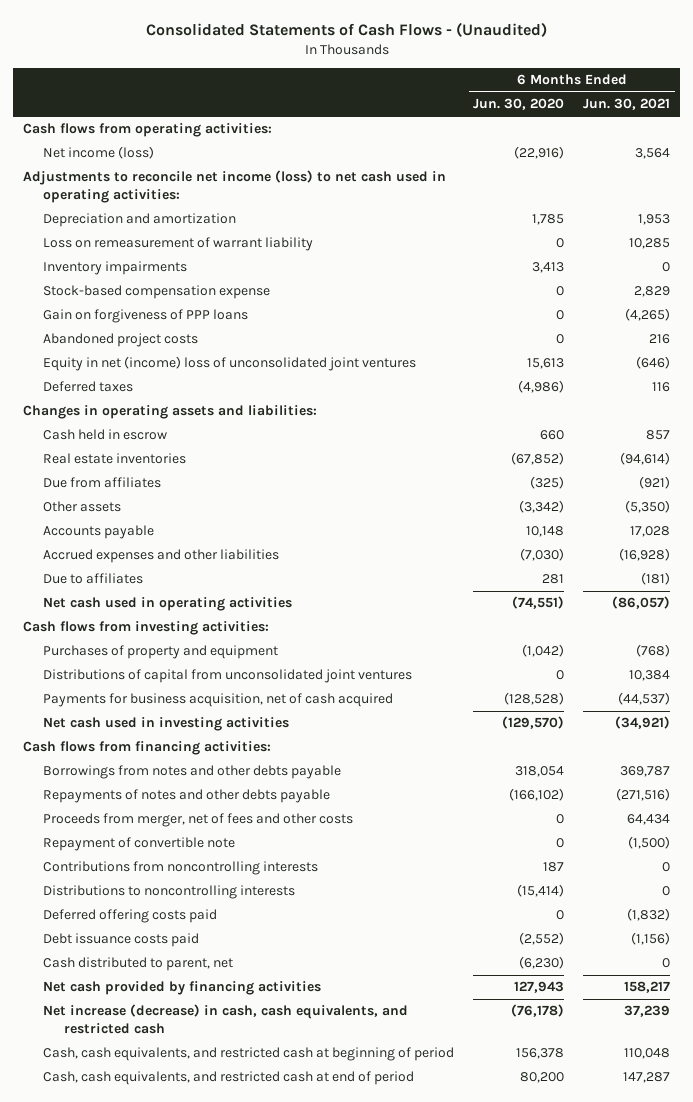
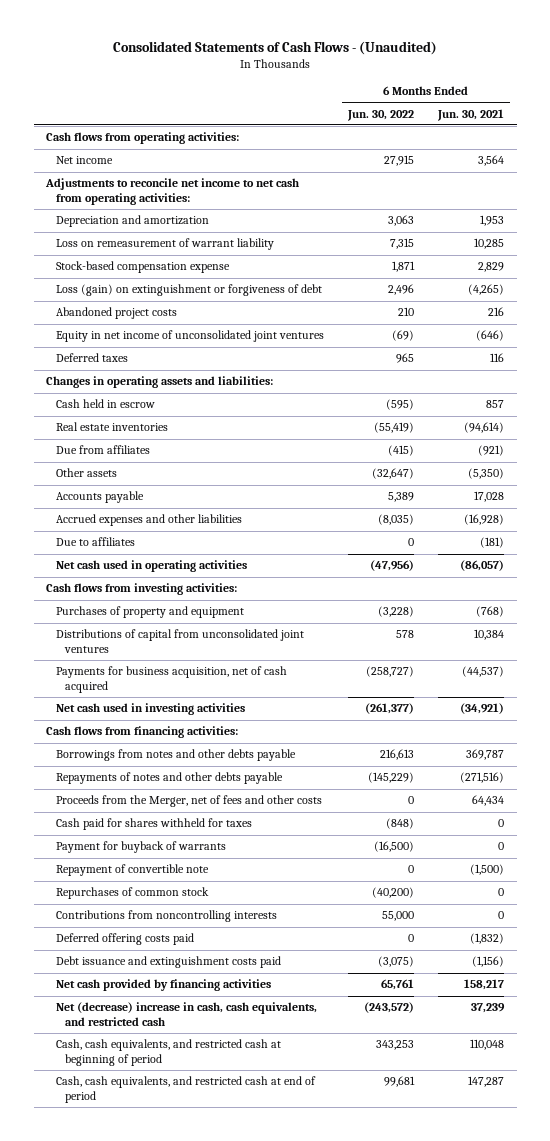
- | 6 Months Ended Jun. 30, 2020 | 6 Months Ended Jun. 30, 2021
+ | 6 Months Ended Jun. 30, 2022 | 6 Months Ended Jun. 30, 2021
- Net income (loss) | (22,916) | 3,564
- Adjustments to reconcile net income (loss) to net cash used in operating activities:
+ Net income | 27,915 | 3,564
+ Adjustments to reconcile net income to net cash from operating activities:
- Inventory impairments | 3,413 | 0
- Gain on forgiveness of PPP loans | 0 | (4,265)
+ Loss (gain) on extinguishment or forgiveness of debt | 2,496 | (4,265)
- Equity in net (income) loss of unconsolidated joint ventures | 15,613 | (646)
+ Equity in net income of unconsolidated joint ventures | (69) | (646)
- Proceeds from merger, net of fees and other costs | 0 | 64,434
+ Proceeds from the Merger, net of fees and other costs | 0 | 64,434
+ Cash paid for shares withheld for taxes | (848) | 0
+ Payment for buyback of warrants | (16,500) | 0
+ Repurchases of common stock | (40,200) | 0
- Distributions to noncontrolling interests | (15,414) | 0
- Debt issuance costs paid | (2,552) | (1,156)
- Cash distributed to parent, net | (6,230) | 0
+ Debt issuance and extinguishment costs paid | (3,075) | (1,156)
- Net increase (decrease) in cash, cash equivalents, and restricted cash | (76,178) | 37,239
+ Net (decrease) increase in cash, cash equivalents, and restricted cash | (243,572) | 37,239

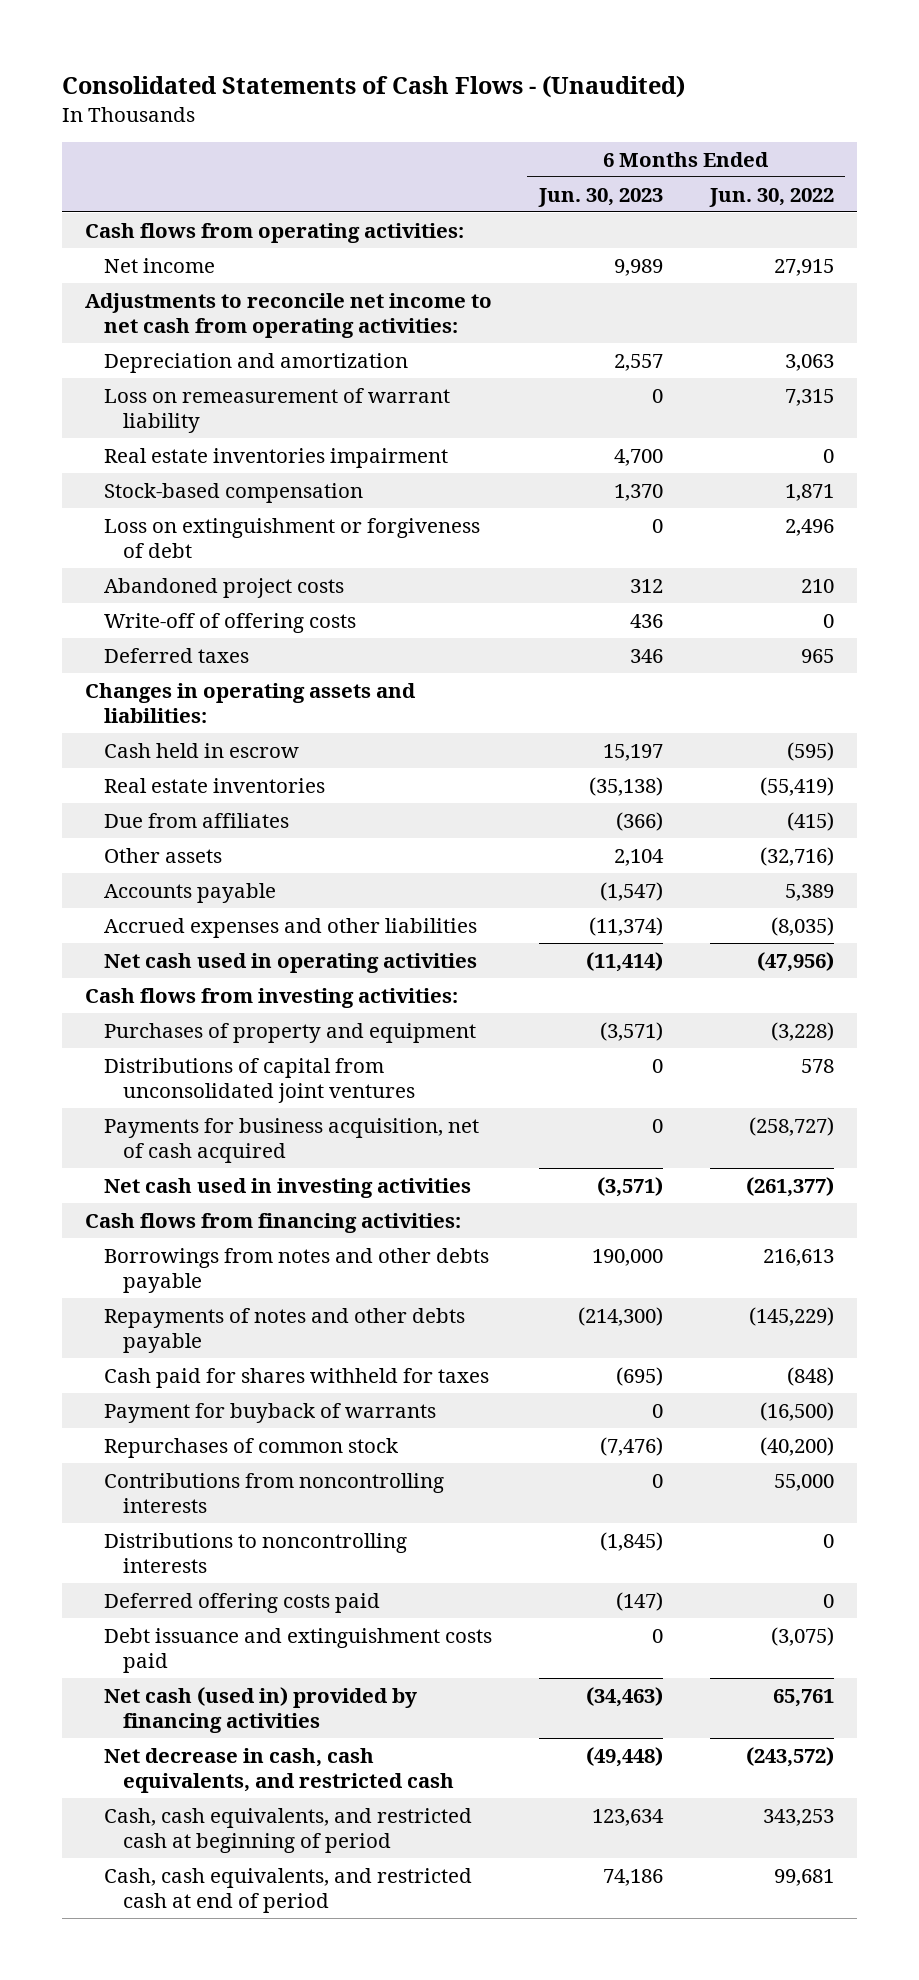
- | 6 Months Ended Jun. 30, 2022 | 6 Months Ended Jun. 30, 2021
+ | 6 Months Ended Jun. 30, 2023 | 6 Months Ended Jun. 30, 2022
- Stock-based compensation expense | 1,871 | 2,829
- Loss (gain) on extinguishment or forgiveness of debt | 2,496 | (4,265)
+ Real estate inventories impairment | 4,700 | 0
+ Stock-based compensation | 1,370 | 1,871
+ Loss on extinguishment or forgiveness of debt | 0 | 2,496
- Equity in net income of unconsolidated joint ventures | (69) | (646)
+ Write-off of offering costs | 436 | 0
- Other assets | (32,647) | (5,350)
+ Other assets | 2,104 | (32,716)
- Due to affiliates | 0 | (181)
- Proceeds from the Merger, net of fees and other costs | 0 | 64,434
- Repayment of convertible note | 0 | (1,500)
+ Distributions to noncontrolling interests | (1,845) | 0
- Net cash provided by financing activities | 65,761 | 158,217
- Net (decrease) increase in cash, cash equivalents, and restricted cash | (243,572) | 37,239
+ Net cash (used in) provided by financing activities | (34,463) | 65,761
+ Net decrease in cash, cash equivalents, and restricted cash | (49,448) | (243,572)

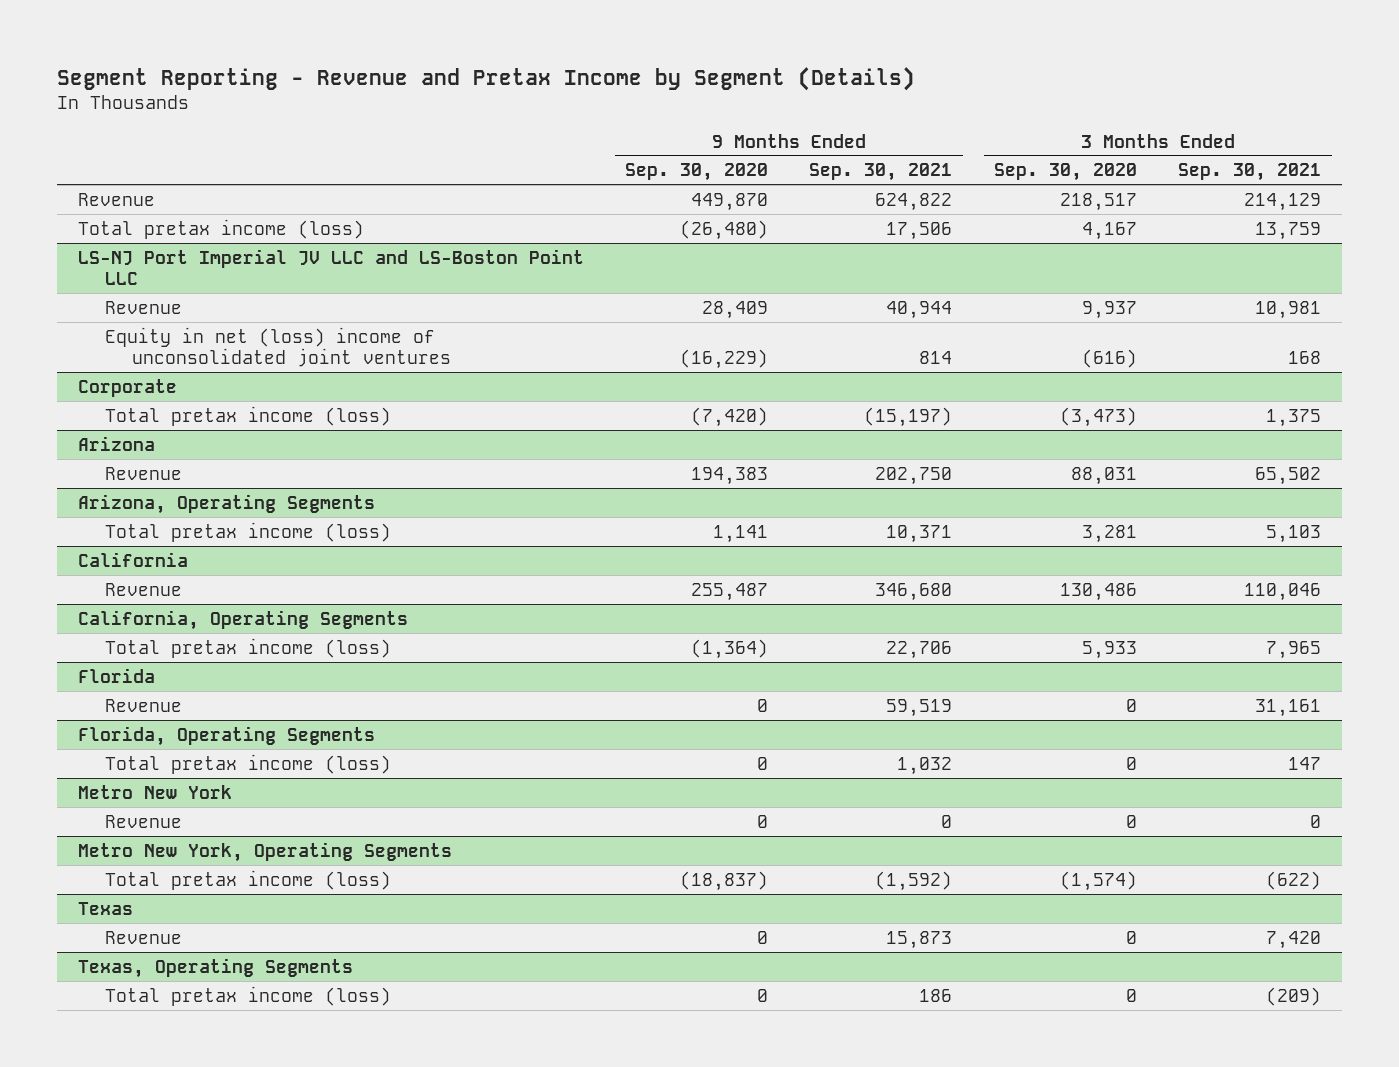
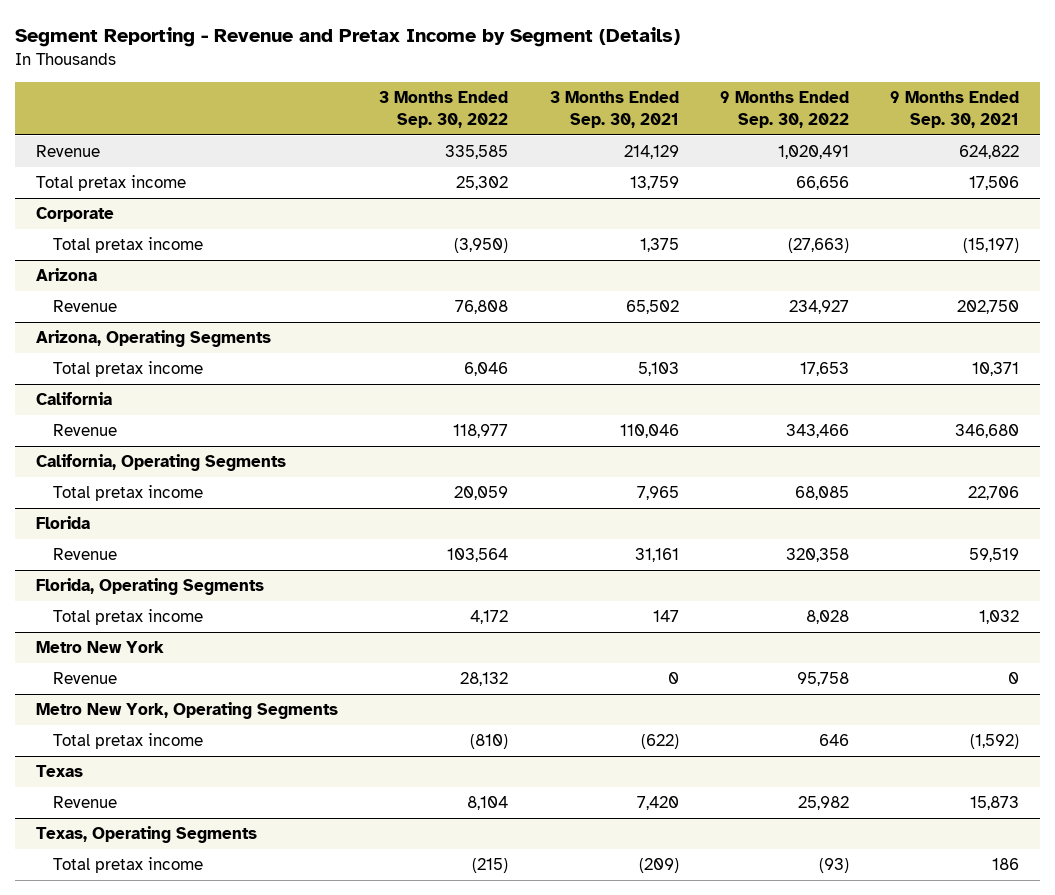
- | 9 Months Ended Sep. 30, 2020 | 9 Months Ended Sep. 30, 2021 | 3 Months Ended Sep. 30, 2020 | 3 Months Ended Sep. 30, 2021
+ | 3 Months Ended Sep. 30, 2022 | 3 Months Ended Sep. 30, 2021 | 9 Months Ended Sep. 30, 2022 | 9 Months Ended Sep. 30, 2021
- Total pretax income (loss) | (26,480) | 17,506 | 4,167 | 13,759
- LS-NJ Port Imperial JV LLC and LS-Boston Point LLC
- Revenue | 28,409 | 40,944 | 9,937 | 10,981
- Equity in net (loss) income of unconsolidated joint ventures | (16,229) | 814 | (616) | 168
+ Total pretax income | 25,302 | 13,759 | 66,656 | 17,506
@ Corporate
- Total pretax income (loss) | (7,420) | (15,197) | (3,473) | 1,375
+ Total pretax income | (3,950) | 1,375 | (27,663) | (15,197)
@ Arizona, Operating Segments
- Total pretax income (loss) | 1,141 | 10,371 | 3,281 | 5,103
+ Total pretax income | 6,046 | 5,103 | 17,653 | 10,371
@ California, Operating Segments
- Total pretax income (loss) | (1,364) | 22,706 | 5,933 | 7,965
+ Total pretax income | 20,059 | 7,965 | 68,085 | 22,706
@ Florida, Operating Segments
- Total pretax income (loss) | 0 | 1,032 | 0 | 147
+ Total pretax income | 4,172 | 147 | 8,028 | 1,032
@ Metro New York, Operating Segments
- Total pretax income (loss) | (18,837) | (1,592) | (1,574) | (622)
+ Total pretax income | (810) | (622) | 646 | (1,592)
@ Texas, Operating Segments
- Total pretax income (loss) | 0 | 186 | 0 | (209)
+ Total pretax income | (215) | (209) | (93) | 186

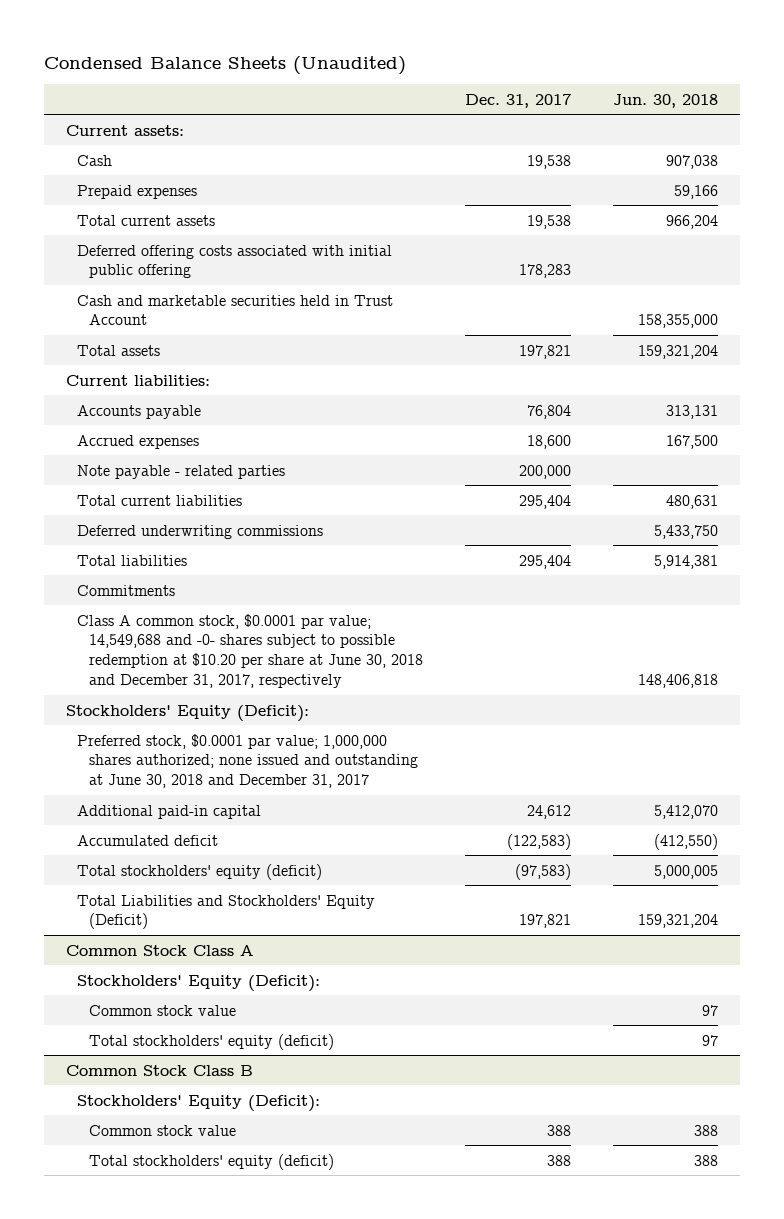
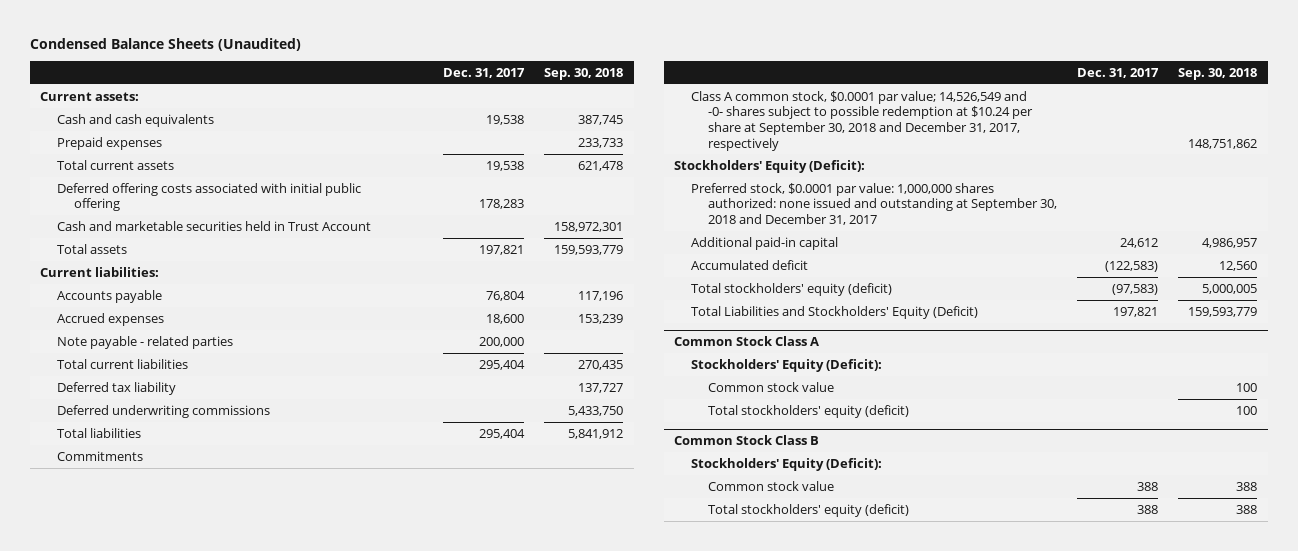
- | Dec. 31, 2017 | Jun. 30, 2018
+ | Dec. 31, 2017 | Sep. 30, 2018
- Cash | 19,538 | 907,038
+ Cash and cash equivalents | 19,538 | 387,745
+ Deferred tax liability | | 137,727
- Class A common stock, $0.0001 par value; 14,549,688 and -0- shares subject to possible redemption at $10.20 per share at June 30, 2018 and December 31, 2017, respectively | | 148,406,818
+ Class A common stock, $0.0001 par value; 14,526,549 and -0- shares subject to possible redemption at $10.24 per share at September 30, 2018 and December 31, 2017, respectively | | 148,751,862
- Preferred stock, $0.0001 par value; 1,000,000 shares authorized; none issued and outstanding at June 30, 2018 and December 31, 2017
+ Preferred stock, $0.0001 par value: 1,000,000 shares authorized: none issued and outstanding at September 30, 2018 and December 31, 2017

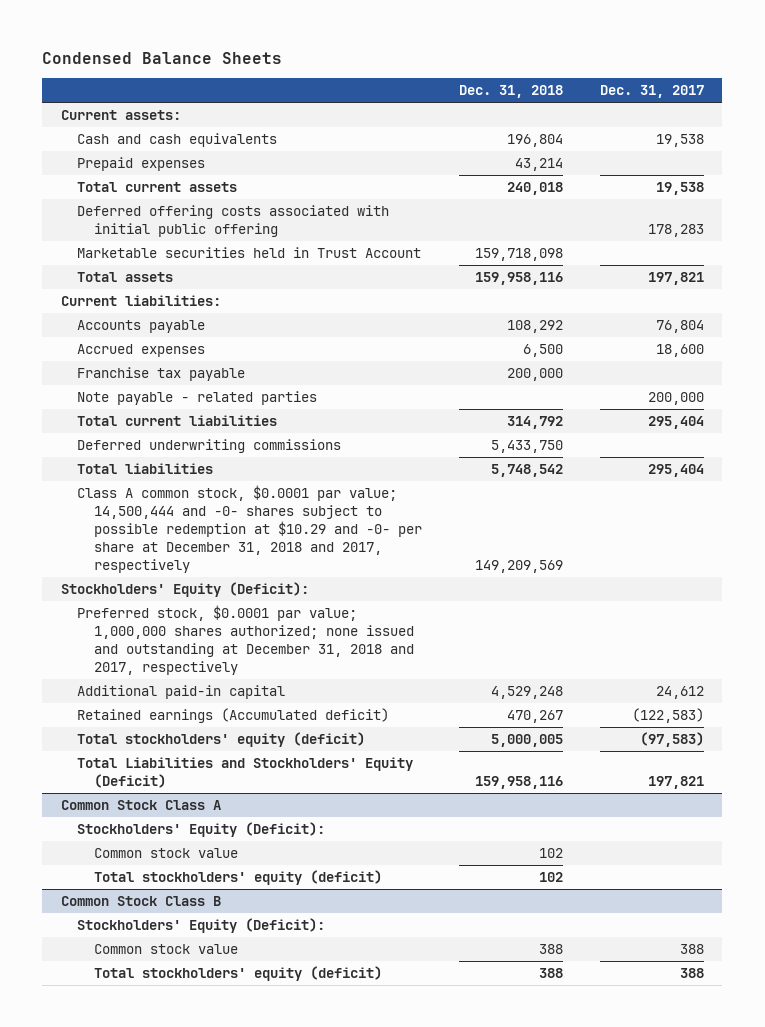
- Condensed Balance Sheets (Unaudited)
+ Condensed Balance Sheets
- | Dec. 31, 2017 | Sep. 30, 2018
+ | Dec. 31, 2018 | Dec. 31, 2017
- Cash and marketable securities held in Trust Account | | 158,972,301
+ Marketable securities held in Trust Account | 159,718,098 |
+ Franchise tax payable | 200,000 |
- Deferred tax liability | | 137,727
- Commitments
- Class A common stock, $0.0001 par value; 14,526,549 and -0- shares subject to possible redemption at $10.24 per share at September 30, 2018 and December 31, 2017, respectively | | 148,751,862
+ Class A common stock, $0.0001 par value; 14,500,444 and -0- shares subject to possible redemption at $10.29 and -0- per share at December 31, 2018 and 2017, respectively | 149,209,569 |
- Preferred stock, $0.0001 par value: 1,000,000 shares authorized: none issued and outstanding at September 30, 2018 and December 31, 2017
+ Preferred stock, $0.0001 par value; 1,000,000 shares authorized; none issued and outstanding at December 31, 2018 and 2017, respectively
- Accumulated deficit | (122,583) | 12,560
+ Retained earnings (Accumulated deficit) | 470,267 | (122,583)

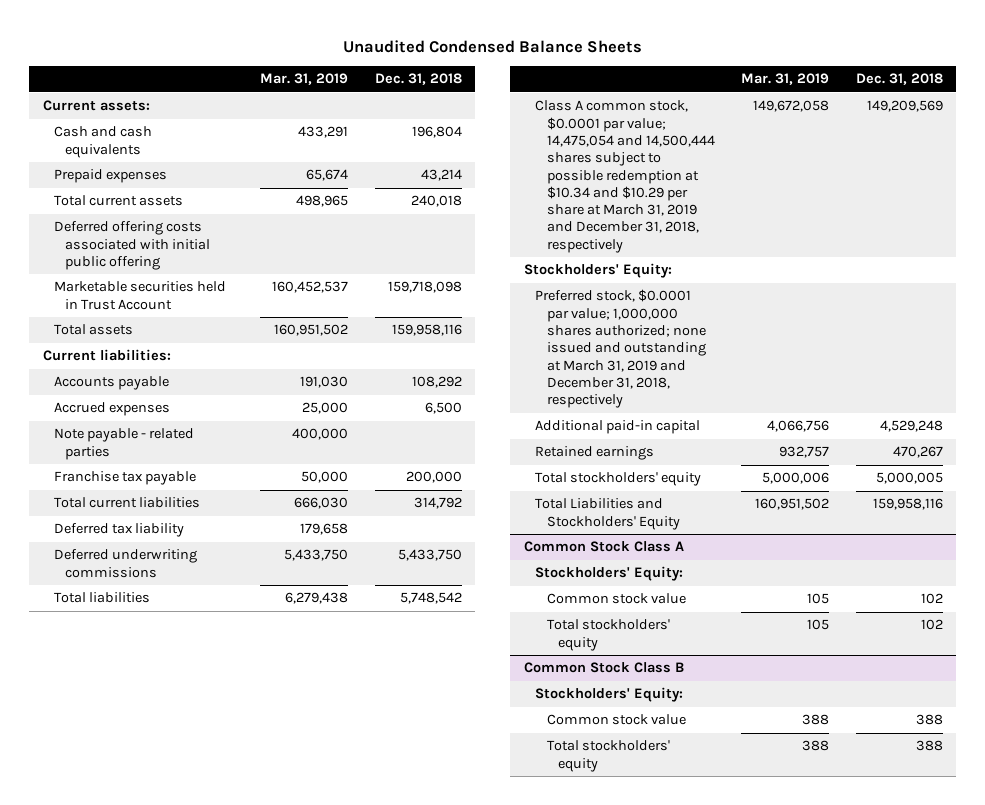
- Condensed Balance Sheets
+ Unaudited Condensed Balance Sheets
- | Dec. 31, 2018 | Dec. 31, 2017
+ | Mar. 31, 2019 | Dec. 31, 2018
moved down: Franchise tax payable | 50,000 | 200,000
+ Deferred tax liability | 179,658 |
- Class A common stock, $0.0001 par value; 14,500,444 and -0- shares subject to possible redemption at $10.29 and -0- per share at December 31, 2018 and 2017, respectively | 149,209,569 |
- Stockholders' Equity (Deficit):
- Preferred stock, $0.0001 par value; 1,000,000 shares authorized; none issued and outstanding at December 31, 2018 and 2017, respectively
+ Class A common stock, $0.0001 par value; 14,475,054 and 14,500,444 shares subject to possible redemption at $10.34 and $10.29 per share at March 31, 2019 and December 31, 2018, respectively | 149,672,058 | 149,209,569
+ Stockholders' Equity:
+ Preferred stock, $0.0001 par value; 1,000,000 shares authorized; none issued and outstanding at March 31, 2019 and December 31, 2018, respectively
- Retained earnings (Accumulated deficit) | 470,267 | (122,583)
- Total stockholders' equity (deficit) | 5,000,005 | (97,583)
- Total Liabilities and Stockholders' Equity (Deficit) | 159,958,116 | 197,821
+ Retained earnings | 932,757 | 470,267
+ Total stockholders' equity | 5,000,006 | 5,000,005
+ Total Liabilities and Stockholders' Equity | 160,951,502 | 159,958,116
@ Common Stock Class A
- Stockholders' Equity (Deficit):
+ Stockholders' Equity:
- Total stockholders' equity (deficit) | 102 |
+ Total stockholders' equity | 105 | 102
@ Common Stock Class B
- Stockholders' Equity (Deficit):
+ Stockholders' Equity:
- Total stockholders' equity (deficit) | 388 | 388
+ Total stockholders' equity | 388 | 388

